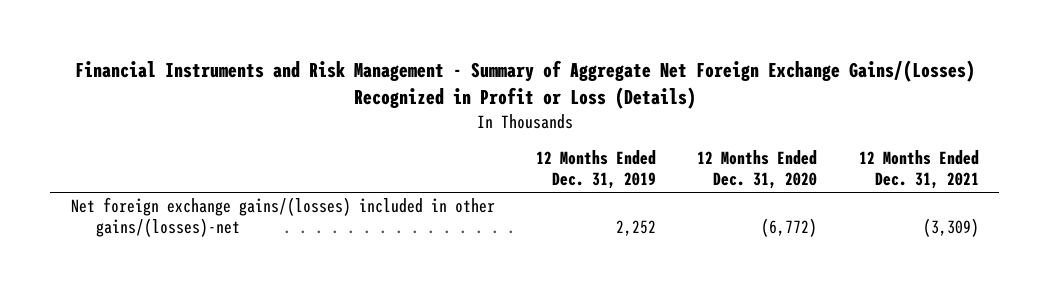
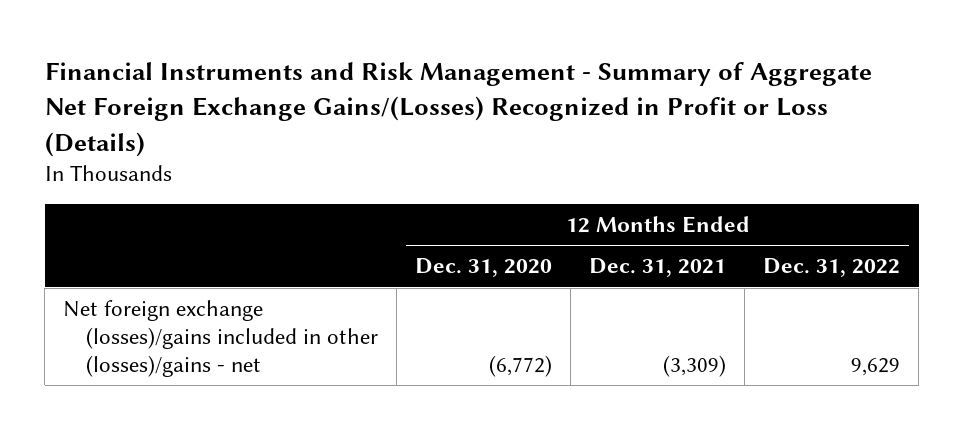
- | 12 Months Ended Dec. 31, 2019 | 12 Months Ended Dec. 31, 2020 | 12 Months Ended Dec. 31, 2021
+ | 12 Months Ended Dec. 31, 2020 | 12 Months Ended Dec. 31, 2021 | 12 Months Ended Dec. 31, 2022
- Net foreign exchange gains/(losses) included in other gains/(losses)-net | 2,252 | (6,772) | (3,309)
+ Net foreign exchange (losses)/gains included in other (losses)/gains - net | (6,772) | (3,309) | 9,629

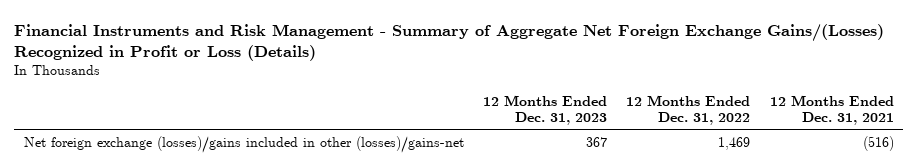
- | 12 Months Ended Dec. 31, 2020 | 12 Months Ended Dec. 31, 2021 | 12 Months Ended Dec. 31, 2022
+ | 12 Months Ended Dec. 31, 2023 | 12 Months Ended Dec. 31, 2022 | 12 Months Ended Dec. 31, 2021
- Net foreign exchange (losses)/gains included in other (losses)/gains - net | (6,772) | (3,309) | 9,629
+ Net foreign exchange (losses)/gains included in other (losses)/gains-net | 367 | 1,469 | (516)

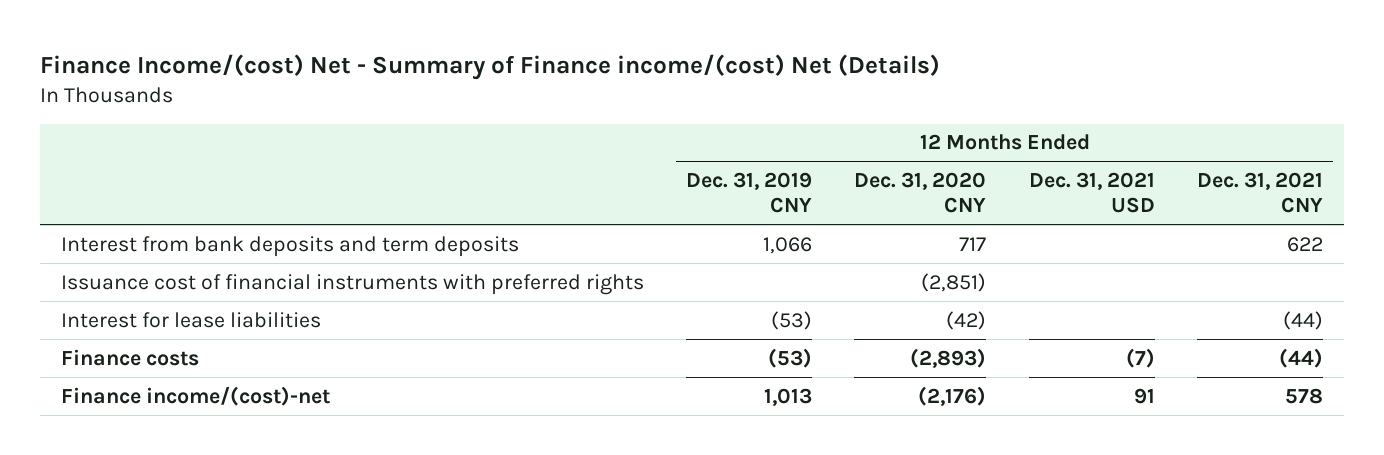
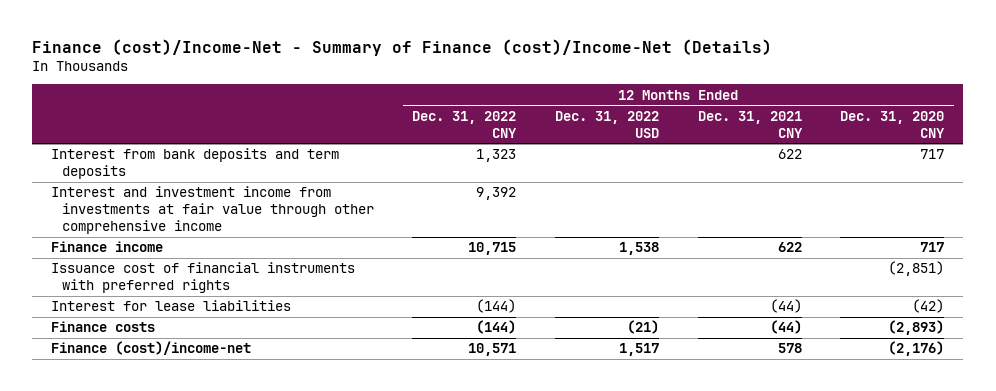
- Finance Income/(cost) Net - Summary of Finance income/(cost) Net (Details)
+ Finance (cost)/Income-Net - Summary of Finance (cost)/Income-Net (Details)
- | 12 Months Ended Dec. 31, 2019 CNY | 12 Months Ended Dec. 31, 2020 CNY | 12 Months Ended Dec. 31, 2021 USD | 12 Months Ended Dec. 31, 2021 CNY
+ | 12 Months Ended Dec. 31, 2022 CNY | 12 Months Ended Dec. 31, 2022 USD | 12 Months Ended Dec. 31, 2021 CNY | 12 Months Ended Dec. 31, 2020 CNY
+ Interest and investment income from investments at fair value through other comprehensive income | 9,392 | | |
+ Finance income | 10,715 | 1,538 | 622 | 717
- Finance income/(cost)-net | 1,013 | (2,176) | 91 | 578
+ Finance (cost)/income-net | 10,571 | 1,517 | 578 | (2,176)

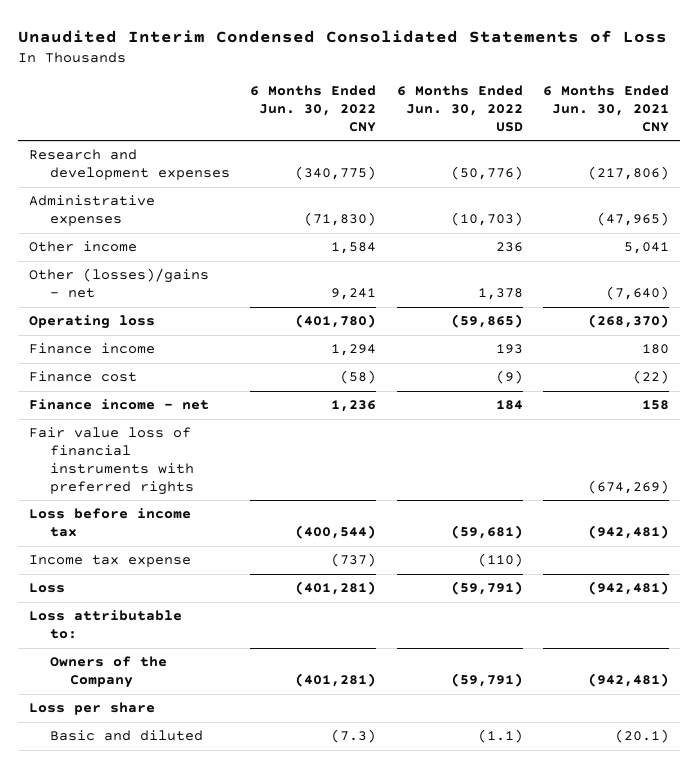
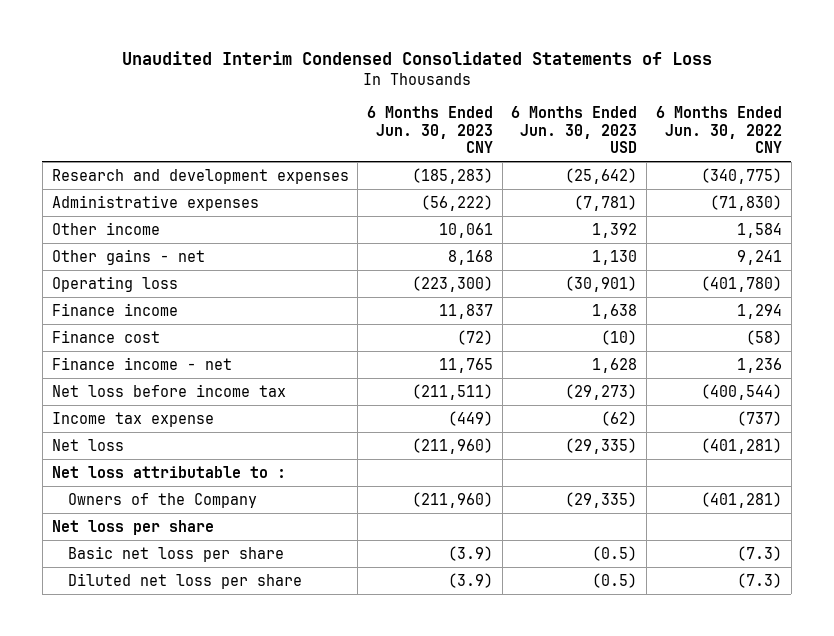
- | 6 Months Ended Jun. 30, 2022 CNY | 6 Months Ended Jun. 30, 2022 USD | 6 Months Ended Jun. 30, 2021 CNY
+ | 6 Months Ended Jun. 30, 2023 CNY | 6 Months Ended Jun. 30, 2023 USD | 6 Months Ended Jun. 30, 2022 CNY
- Other (losses)/gains - net | 9,241 | 1,378 | (7,640)
+ Other gains - net | 8,168 | 1,130 | 9,241
- Fair value loss of financial instruments with preferred rights | | | (674,269)
- Loss before income tax | (400,544) | (59,681) | (942,481)
+ Net loss before income tax | (211,511) | (29,273) | (400,544)
- Loss | (401,281) | (59,791) | (942,481)
- Loss attributable to:
+ Net loss | (211,960) | (29,335) | (401,281)
+ Net loss attributable to :
- Loss per share
- Basic and diluted | (7.3) | (1.1) | (20.1)
+ Net loss per share
+ Basic net loss per share | (3.9) | (0.5) | (7.3)
+ Diluted net loss per share | (3.9) | (0.5) | (7.3)

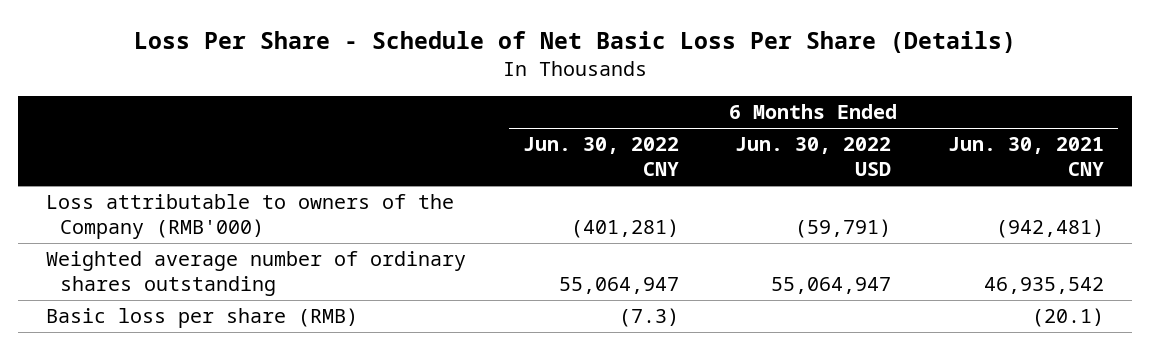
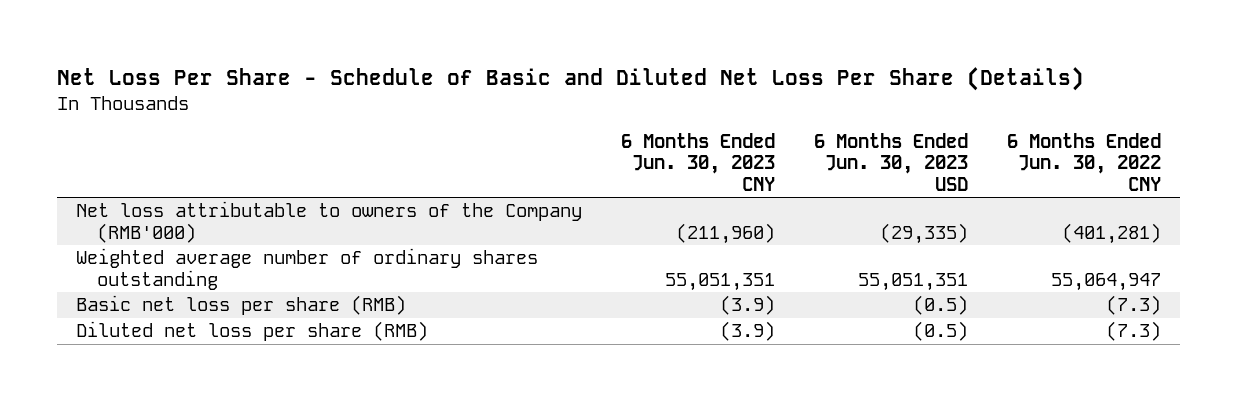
- Loss Per Share - Schedule of Net Basic Loss Per Share (Details)
+ Net Loss Per Share - Schedule of Basic and Diluted Net Loss Per Share (Details)
- | 6 Months Ended Jun. 30, 2022 CNY | 6 Months Ended Jun. 30, 2022 USD | 6 Months Ended Jun. 30, 2021 CNY
+ | 6 Months Ended Jun. 30, 2023 CNY | 6 Months Ended Jun. 30, 2023 USD | 6 Months Ended Jun. 30, 2022 CNY
- Loss attributable to owners of the Company (RMB'000) | (401,281) | (59,791) | (942,481)
+ Net loss attributable to owners of the Company (RMB'000) | (211,960) | (29,335) | (401,281)
- Basic loss per share (RMB) | (7.3) | | (20.1)
+ Basic net loss per share (RMB) | (3.9) | (0.5) | (7.3)
+ Diluted net loss per share (RMB) | (3.9) | (0.5) | (7.3)

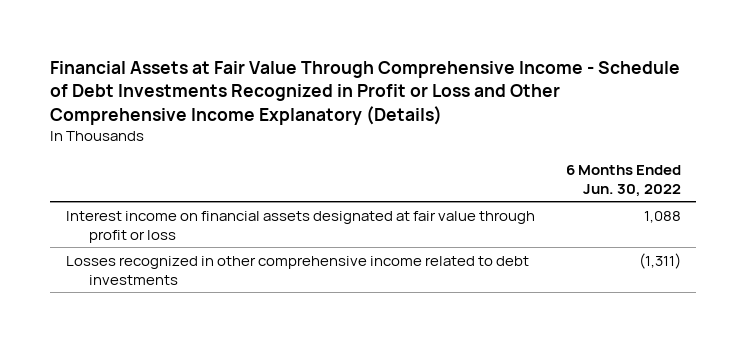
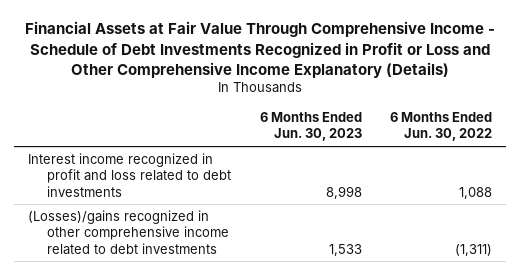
- | 6 Months Ended Jun. 30, 2022
+ | 6 Months Ended Jun. 30, 2023 | 6 Months Ended Jun. 30, 2022
- Interest income on financial assets designated at fair value through profit or loss | 1,088
- Losses recognized in other comprehensive income related to debt investments | (1,311)
+ Interest income recognized in profit and loss related to debt investments | 8,998 | 1,088
+ (Losses)/gains recognized in other comprehensive income related to debt investments | 1,533 | (1,311)

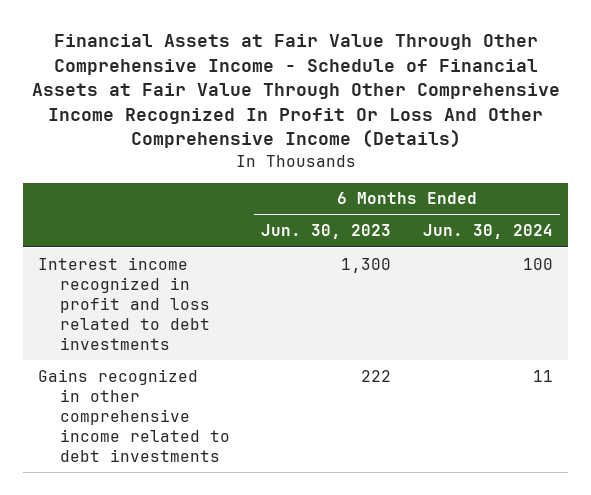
- Financial Assets at Fair Value Through Comprehensive Income - Schedule of Debt Investments Recognized in Profit or Loss and Other Comprehensive Income Explanatory (Details)
+ Financial Assets at Fair Value Through Other Comprehensive Income - Schedule of Financial Assets at Fair Value Through Other Comprehensive Income Recognized In Profit Or Loss And Other Comprehensive Income (Details)
- | 6 Months Ended Jun. 30, 2023 | 6 Months Ended Jun. 30, 2022
+ | 6 Months Ended Jun. 30, 2023 | 6 Months Ended Jun. 30, 2024
- Interest income recognized in profit and loss related to debt investments | 8,998 | 1,088
- (Losses)/gains recognized in other comprehensive income related to debt investments | 1,533 | (1,311)
+ Interest income recognized in profit and loss related to debt investments | 1,300 | 100
+ Gains recognized in other comprehensive income related to debt investments | 222 | 11

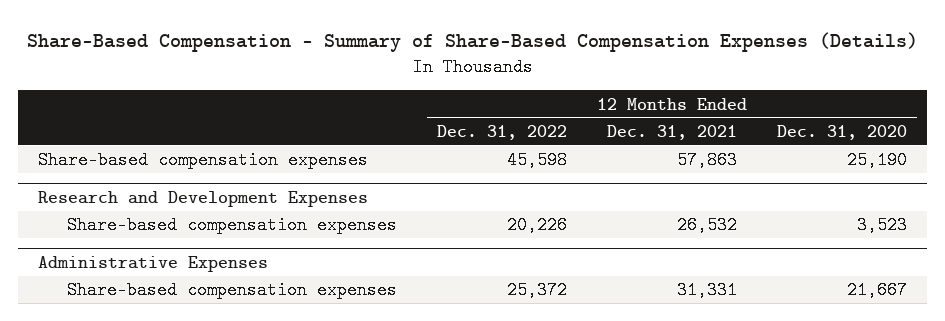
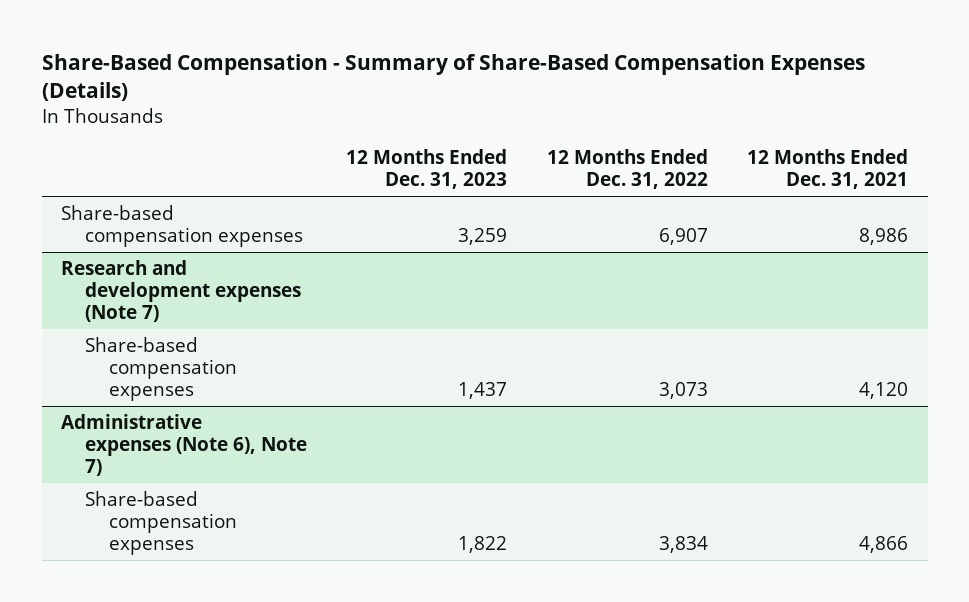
- | 12 Months Ended Dec. 31, 2022 | 12 Months Ended Dec. 31, 2021 | 12 Months Ended Dec. 31, 2020
+ | 12 Months Ended Dec. 31, 2023 | 12 Months Ended Dec. 31, 2022 | 12 Months Ended Dec. 31, 2021
- Share-based compensation expenses | 45,598 | 57,863 | 25,190
- Research and Development Expenses
- Share-based compensation expenses | 20,226 | 26,532 | 3,523
- Administrative Expenses
- Share-based compensation expenses | 25,372 | 31,331 | 21,667
+ Share-based compensation expenses | 3,259 | 6,907 | 8,986
+ Research and development expenses (Note 7)
+ Share-based compensation expenses | 1,437 | 3,073 | 4,120
+ Administrative expenses (Note 6), Note 7)
+ Share-based compensation expenses | 1,822 | 3,834 | 4,866

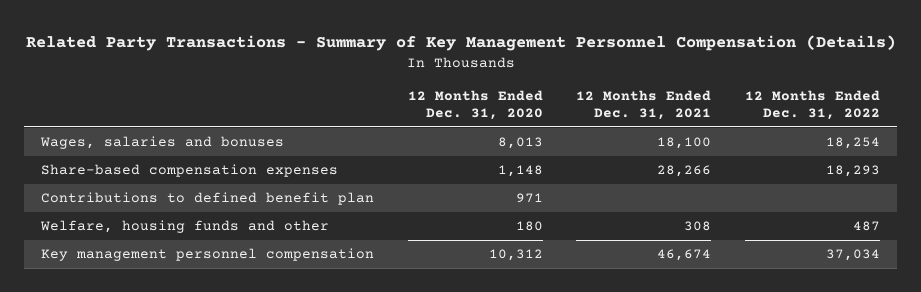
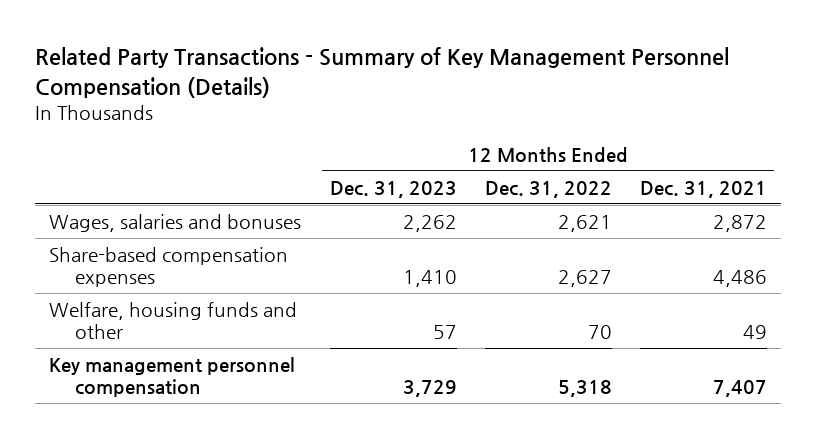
- | 12 Months Ended Dec. 31, 2020 | 12 Months Ended Dec. 31, 2021 | 12 Months Ended Dec. 31, 2022
+ | 12 Months Ended Dec. 31, 2023 | 12 Months Ended Dec. 31, 2022 | 12 Months Ended Dec. 31, 2021
- Wages, salaries and bonuses | 8,013 | 18,100 | 18,254
- Share-based compensation expenses | 1,148 | 28,266 | 18,293
- Contributions to defined benefit plan | 971 | |
- Welfare, housing funds and other | 180 | 308 | 487
- Key management personnel compensation | 10,312 | 46,674 | 37,034
+ Wages, salaries and bonuses | 2,262 | 2,621 | 2,872
+ Share-based compensation expenses | 1,410 | 2,627 | 4,486
+ Welfare, housing funds and other | 57 | 70 | 49
+ Key management personnel compensation | 3,729 | 5,318 | 7,407

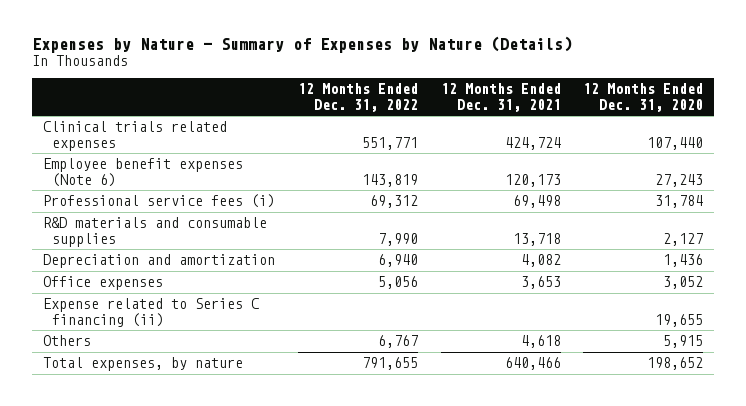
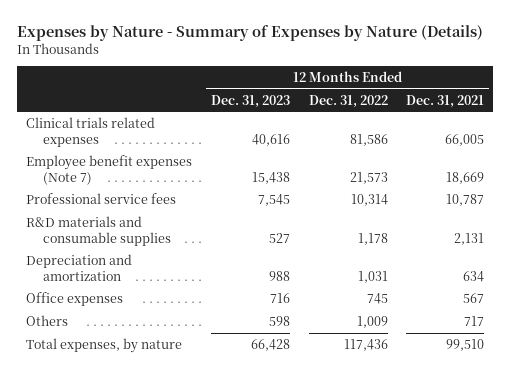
- | 12 Months Ended Dec. 31, 2022 | 12 Months Ended Dec. 31, 2021 | 12 Months Ended Dec. 31, 2020
+ | 12 Months Ended Dec. 31, 2023 | 12 Months Ended Dec. 31, 2022 | 12 Months Ended Dec. 31, 2021
- Clinical trials related expenses | 551,771 | 424,724 | 107,440
- Employee benefit expenses (Note 6) | 143,819 | 120,173 | 27,243
- Professional service fees (i) | 69,312 | 69,498 | 31,784
- R&D materials and consumable supplies | 7,990 | 13,718 | 2,127
- Depreciation and amortization | 6,940 | 4,082 | 1,436
- Office expenses | 5,056 | 3,653 | 3,052
- Expense related to Series C financing (ii) | | | 19,655
- Others | 6,767 | 4,618 | 5,915
- Total expenses, by nature | 791,655 | 640,466 | 198,652
+ Clinical trials related expenses | 40,616 | 81,586 | 66,005
+ Employee benefit expenses (Note 7) | 15,438 | 21,573 | 18,669
+ Professional service fees | 7,545 | 10,314 | 10,787
+ R&D materials and consumable supplies | 527 | 1,178 | 2,131
+ Depreciation and amortization | 988 | 1,031 | 634
+ Office expenses | 716 | 745 | 567
+ Others | 598 | 1,009 | 717
+ Total expenses, by nature | 66,428 | 117,436 | 99,510

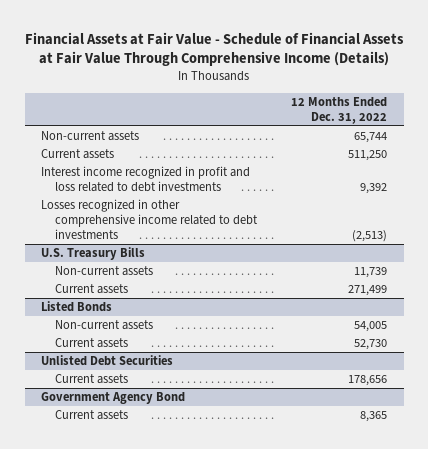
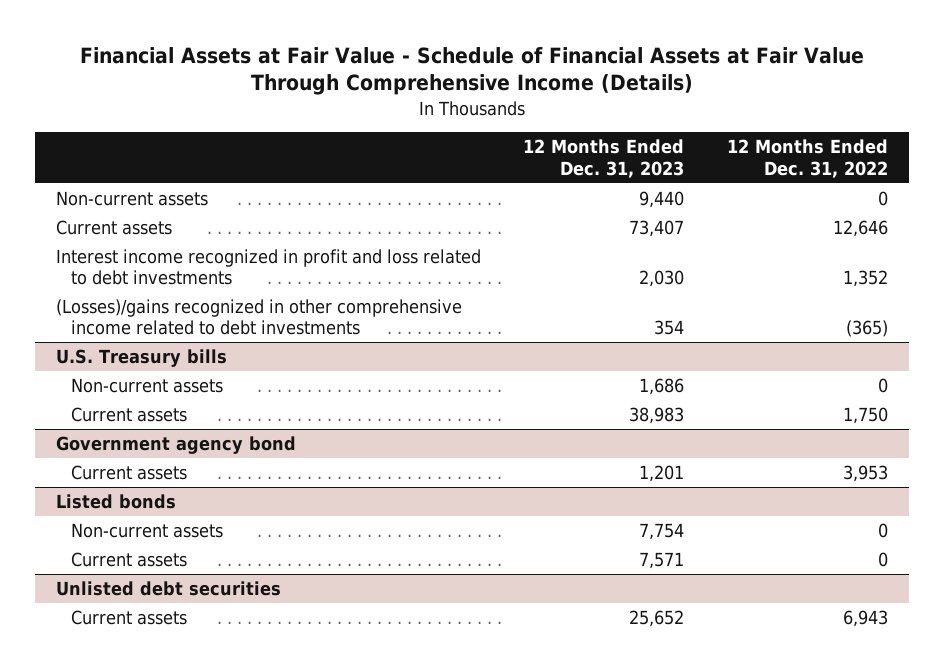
- | 12 Months Ended Dec. 31, 2022
+ | 12 Months Ended Dec. 31, 2023 | 12 Months Ended Dec. 31, 2022
- Non-current assets | 65,744
- Current assets | 511,250
- Interest income recognized in profit and loss related to debt investments | 9,392
- Losses recognized in other comprehensive income related to debt investments | (2,513)
- U.S. Treasury Bills
- Non-current assets | 11,739
- Current assets | 271,499
- Listed Bonds
- Non-current assets | 54,005
- Current assets | 52,730
- Unlisted Debt Securities
- Current assets | 178,656
- Government Agency Bond
- Current assets | 8,365
+ Non-current assets | 9,440 | 0
+ Current assets | 73,407 | 12,646
+ Interest income recognized in profit and loss related to debt investments | 2,030 | 1,352
+ (Losses)/gains recognized in other comprehensive income related to debt investments | 354 | (365)
+ U.S. Treasury bills
+ Non-current assets | 1,686 | 0
+ Current assets | 38,983 | 1,750
+ Government agency bond
+ Current assets | 1,201 | 3,953
+ Listed bonds
+ Non-current assets | 7,754 | 0
+ Current assets | 7,571 | 0
+ Unlisted debt securities
+ Current assets | 25,652 | 6,943

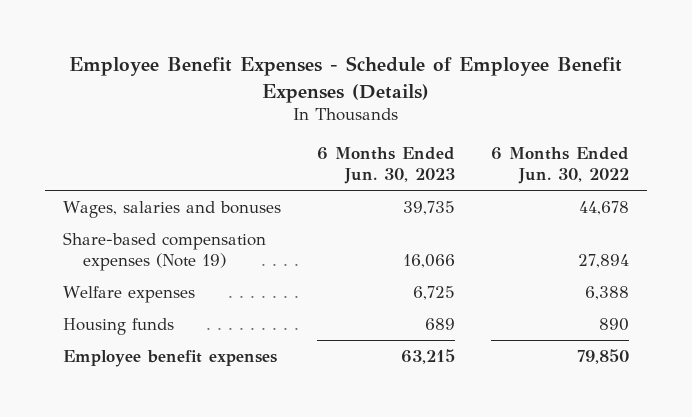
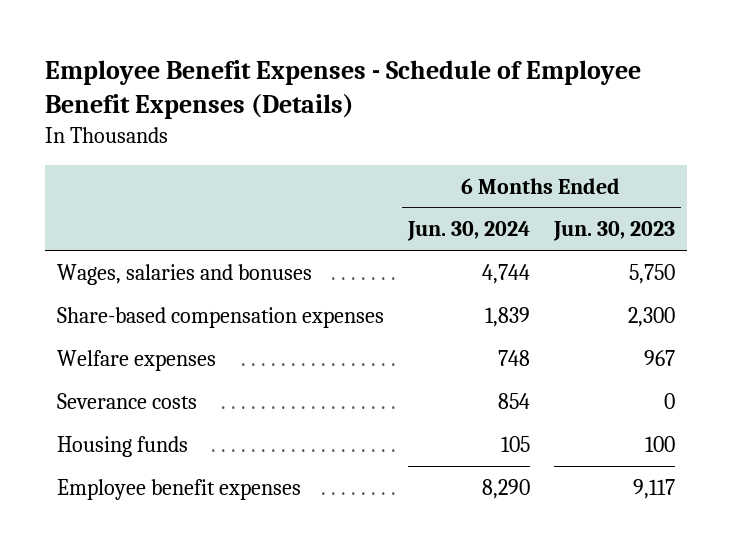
- | 6 Months Ended Jun. 30, 2023 | 6 Months Ended Jun. 30, 2022
+ | 6 Months Ended Jun. 30, 2024 | 6 Months Ended Jun. 30, 2023
- Wages, salaries and bonuses | 39,735 | 44,678
- Share-based compensation expenses (Note 19) | 16,066 | 27,894
- Welfare expenses | 6,725 | 6,388
- Housing funds | 689 | 890
- Employee benefit expenses | 63,215 | 79,850
+ Wages, salaries and bonuses | 4,744 | 5,750
+ Share-based compensation expenses | 1,839 | 2,300
+ Welfare expenses | 748 | 967
+ Severance costs | 854 | 0
+ Housing funds | 105 | 100
+ Employee benefit expenses | 8,290 | 9,117

